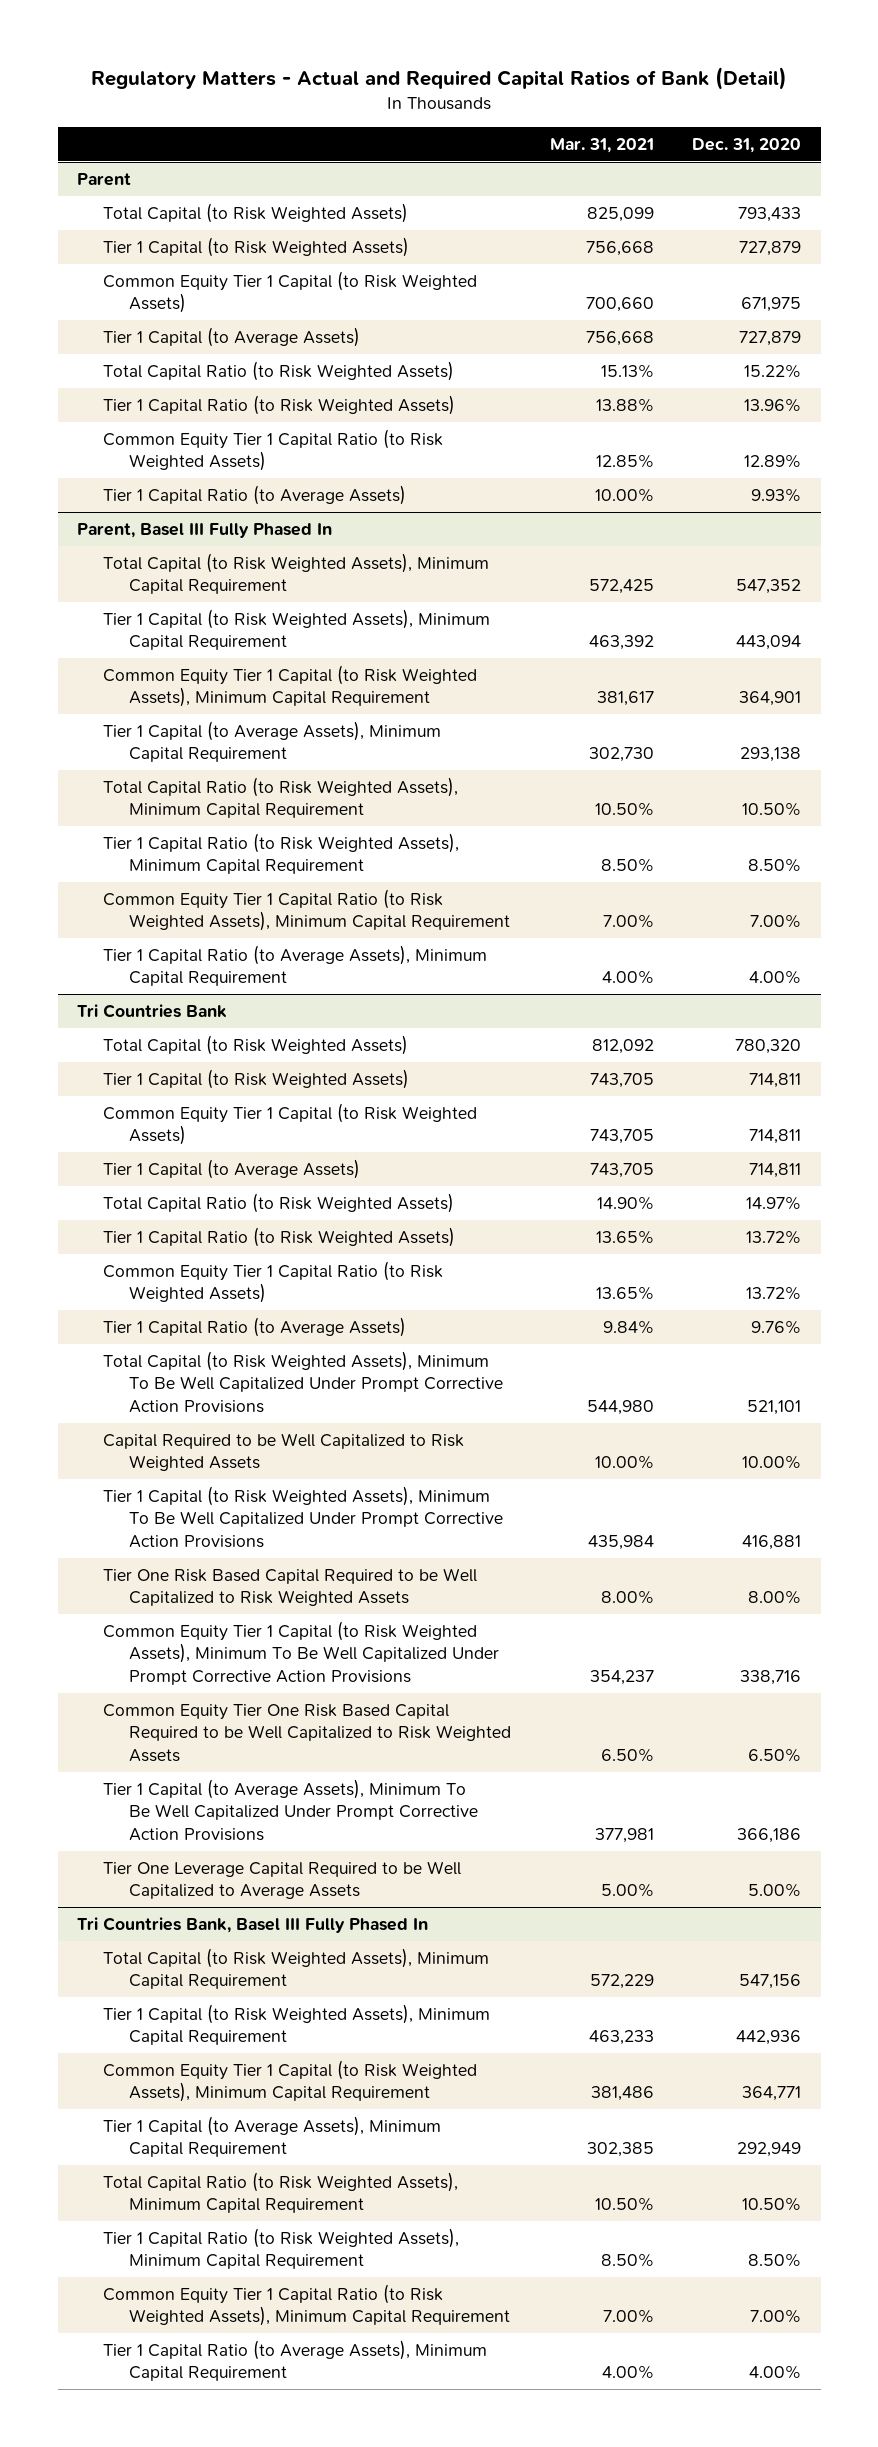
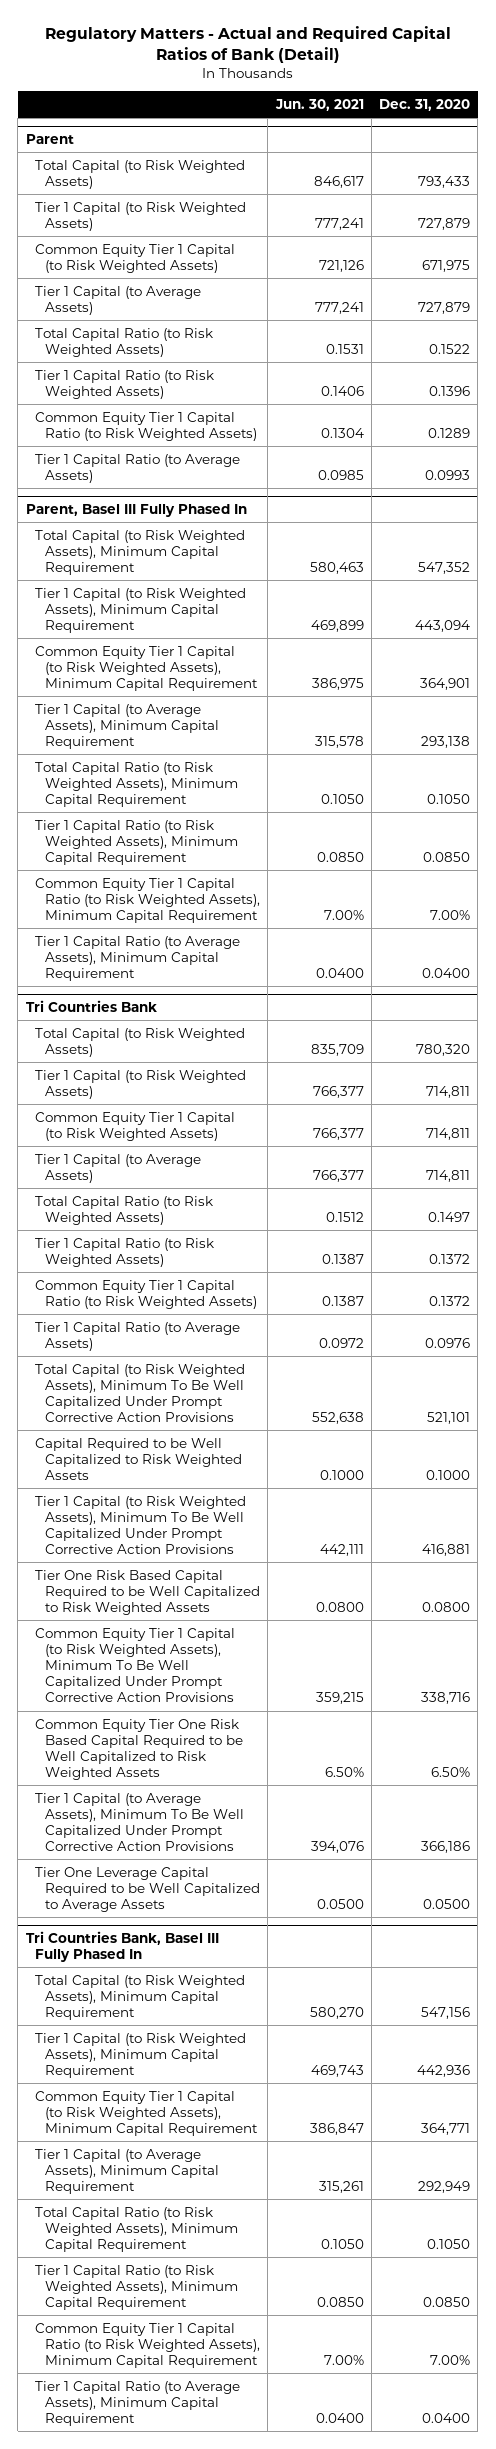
- | Mar. 31, 2021 | Dec. 31, 2020
+ | Jun. 30, 2021 | Dec. 31, 2020
@ Parent
- Total Capital Ratio (to Risk Weighted Assets) | 15.13% | 15.22%
- Tier 1 Capital Ratio (to Risk Weighted Assets) | 13.88% | 13.96%
- Common Equity Tier 1 Capital Ratio (to Risk Weighted Assets) | 12.85% | 12.89%
- Tier 1 Capital Ratio (to Average Assets) | 10.00% | 9.93%
+ Total Capital Ratio (to Risk Weighted Assets) | 0.1531 | 0.1522
+ Tier 1 Capital Ratio (to Risk Weighted Assets) | 0.1406 | 0.1396
+ Common Equity Tier 1 Capital Ratio (to Risk Weighted Assets) | 0.1304 | 0.1289
+ Tier 1 Capital Ratio (to Average Assets) | 0.0985 | 0.0993
@ Parent, Basel III Fully Phased In
- Total Capital Ratio (to Risk Weighted Assets), Minimum Capital Requirement | 10.50% | 10.50%
- Tier 1 Capital Ratio (to Risk Weighted Assets), Minimum Capital Requirement | 8.50% | 8.50%
+ Total Capital Ratio (to Risk Weighted Assets), Minimum Capital Requirement | 0.1050 | 0.1050
+ Tier 1 Capital Ratio (to Risk Weighted Assets), Minimum Capital Requirement | 0.0850 | 0.0850
- Tier 1 Capital Ratio (to Average Assets), Minimum Capital Requirement | 4.00% | 4.00%
+ Tier 1 Capital Ratio (to Average Assets), Minimum Capital Requirement | 0.0400 | 0.0400
@ Tri Countries Bank
- Total Capital Ratio (to Risk Weighted Assets) | 14.90% | 14.97%
- Tier 1 Capital Ratio (to Risk Weighted Assets) | 13.65% | 13.72%
- Common Equity Tier 1 Capital Ratio (to Risk Weighted Assets) | 13.65% | 13.72%
- Tier 1 Capital Ratio (to Average Assets) | 9.84% | 9.76%
+ Total Capital Ratio (to Risk Weighted Assets) | 0.1512 | 0.1497
+ Tier 1 Capital Ratio (to Risk Weighted Assets) | 0.1387 | 0.1372
+ Common Equity Tier 1 Capital Ratio (to Risk Weighted Assets) | 0.1387 | 0.1372
+ Tier 1 Capital Ratio (to Average Assets) | 0.0972 | 0.0976
- Capital Required to be Well Capitalized to Risk Weighted Assets | 10.00% | 10.00%
+ Capital Required to be Well Capitalized to Risk Weighted Assets | 0.1000 | 0.1000
- Tier One Risk Based Capital Required to be Well Capitalized to Risk Weighted Assets | 8.00% | 8.00%
+ Tier One Risk Based Capital Required to be Well Capitalized to Risk Weighted Assets | 0.0800 | 0.0800
- Tier One Leverage Capital Required to be Well Capitalized to Average Assets | 5.00% | 5.00%
+ Tier One Leverage Capital Required to be Well Capitalized to Average Assets | 0.0500 | 0.0500
@ Tri Countries Bank, Basel III Fully Phased In
- Total Capital Ratio (to Risk Weighted Assets), Minimum Capital Requirement | 10.50% | 10.50%
- Tier 1 Capital Ratio (to Risk Weighted Assets), Minimum Capital Requirement | 8.50% | 8.50%
+ Total Capital Ratio (to Risk Weighted Assets), Minimum Capital Requirement | 0.1050 | 0.1050
+ Tier 1 Capital Ratio (to Risk Weighted Assets), Minimum Capital Requirement | 0.0850 | 0.0850
- Tier 1 Capital Ratio (to Average Assets), Minimum Capital Requirement | 4.00% | 4.00%
+ Tier 1 Capital Ratio (to Average Assets), Minimum Capital Requirement | 0.0400 | 0.0400

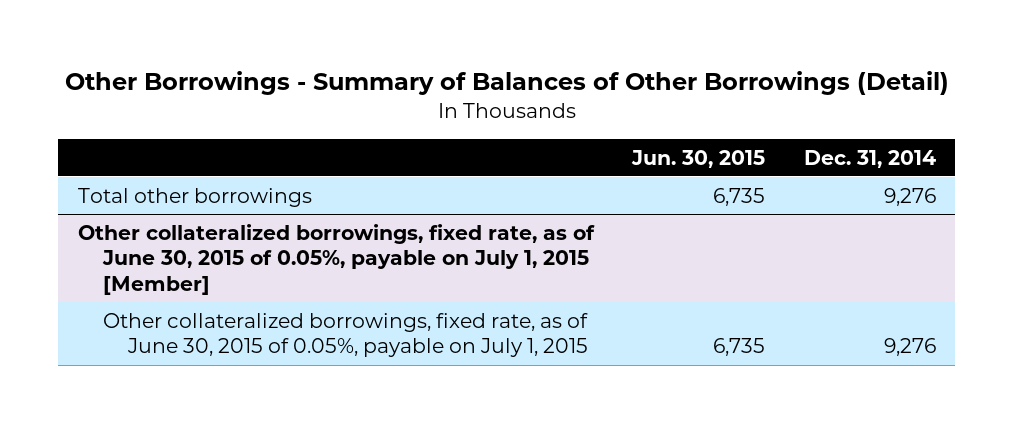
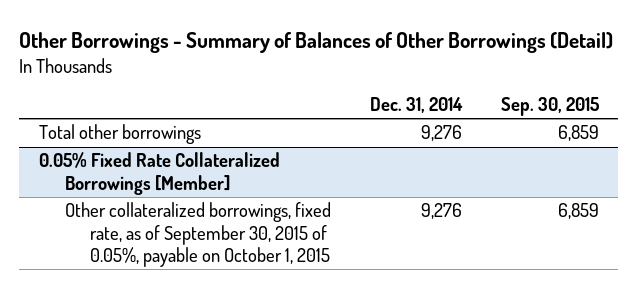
- | Jun. 30, 2015 | Dec. 31, 2014
+ | Dec. 31, 2014 | Sep. 30, 2015
- Other collateralized borrowings, fixed rate, as of June 30, 2015 of 0.05%, payable on July 1, 2015 [Member]
- Other collateralized borrowings, fixed rate, as of June 30, 2015 of 0.05%, payable on July 1, 2015 | 6,735 | 9,276
+ 0.05% Fixed Rate Collateralized Borrowings [Member]
+ Other collateralized borrowings, fixed rate, as of September 30, 2015 of 0.05%, payable on October 1, 2015 | 9,276 | 6,859

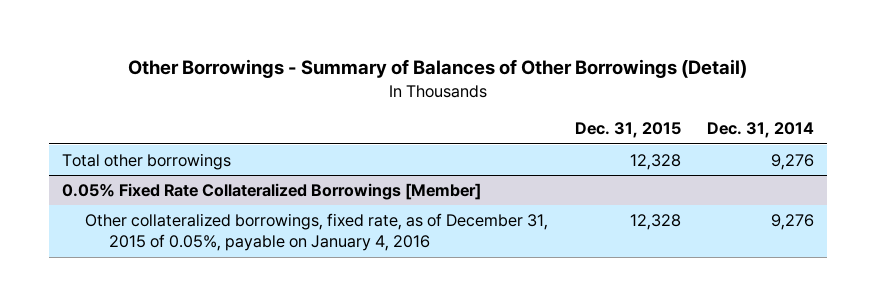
- | Dec. 31, 2014 | Sep. 30, 2015
+ | Dec. 31, 2015 | Dec. 31, 2014
@ 0.05% Fixed Rate Collateralized Borrowings [Member]
- Other collateralized borrowings, fixed rate, as of September 30, 2015 of 0.05%, payable on October 1, 2015 | 9,276 | 6,859
+ Other collateralized borrowings, fixed rate, as of December 31, 2015 of 0.05%, payable on January 4, 2016 | 12,328 | 9,276

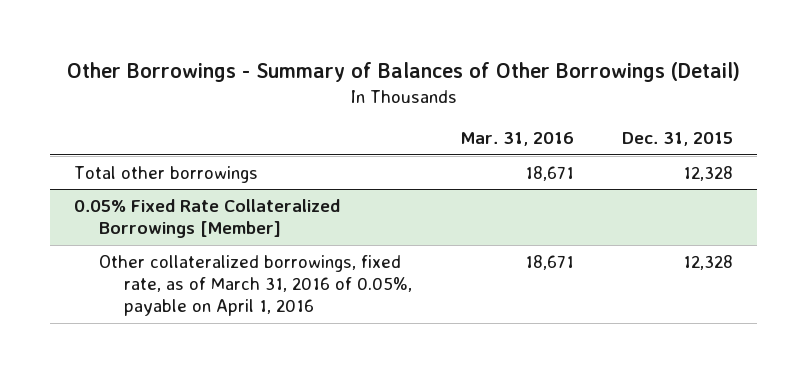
- | Dec. 31, 2015 | Dec. 31, 2014
+ | Mar. 31, 2016 | Dec. 31, 2015
@ 0.05% Fixed Rate Collateralized Borrowings [Member]
- Other collateralized borrowings, fixed rate, as of December 31, 2015 of 0.05%, payable on January 4, 2016 | 12,328 | 9,276
+ Other collateralized borrowings, fixed rate, as of March 31, 2016 of 0.05%, payable on April 1, 2016 | 18,671 | 12,328

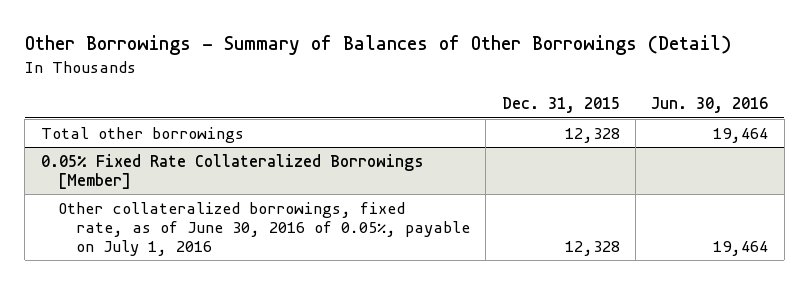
- | Mar. 31, 2016 | Dec. 31, 2015
+ | Dec. 31, 2015 | Jun. 30, 2016
@ 0.05% Fixed Rate Collateralized Borrowings [Member]
- Other collateralized borrowings, fixed rate, as of March 31, 2016 of 0.05%, payable on April 1, 2016 | 18,671 | 12,328
+ Other collateralized borrowings, fixed rate, as of June 30, 2016 of 0.05%, payable on July 1, 2016 | 12,328 | 19,464

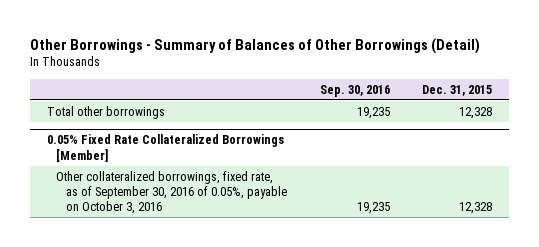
- | Dec. 31, 2015 | Jun. 30, 2016
+ | Sep. 30, 2016 | Dec. 31, 2015
@ 0.05% Fixed Rate Collateralized Borrowings [Member]
- Other collateralized borrowings, fixed rate, as of June 30, 2016 of 0.05%, payable on July 1, 2016 | 12,328 | 19,464
+ Other collateralized borrowings, fixed rate, as of September 30, 2016 of 0.05%, payable on October 3, 2016 | 19,235 | 12,328

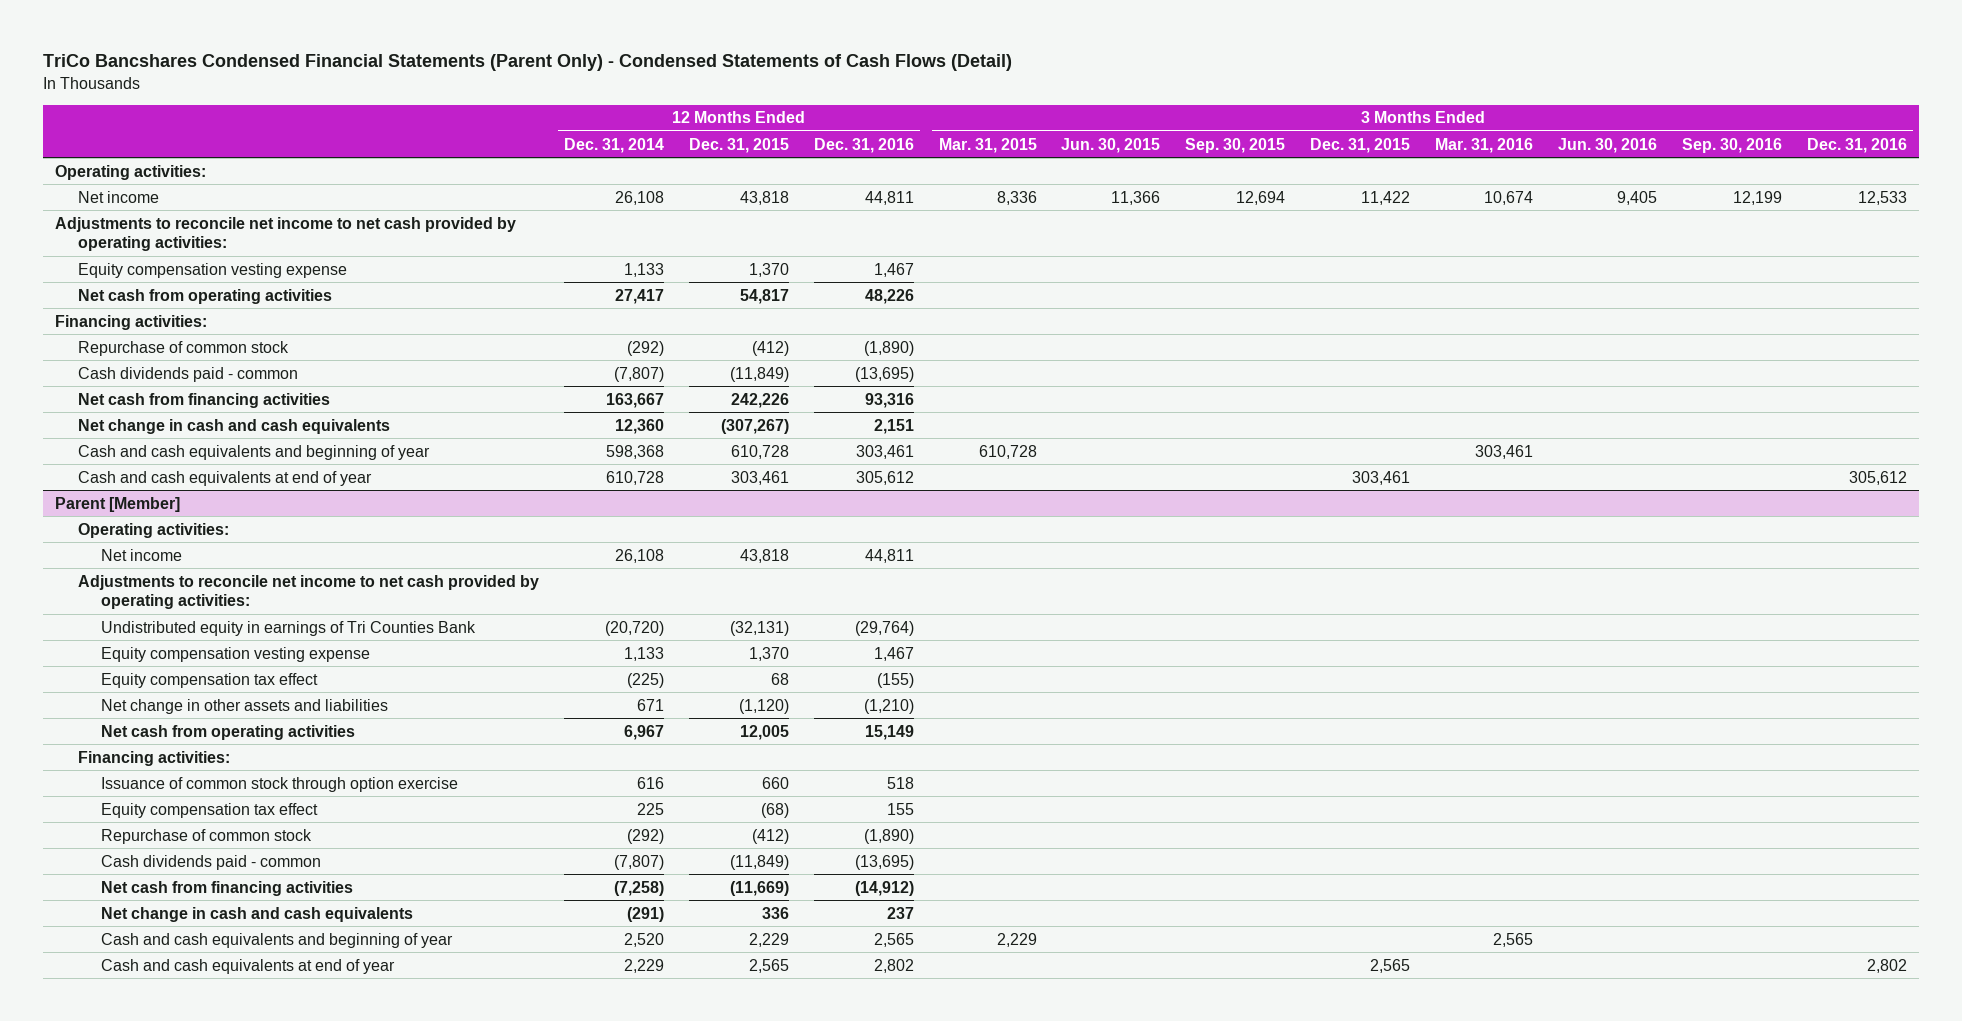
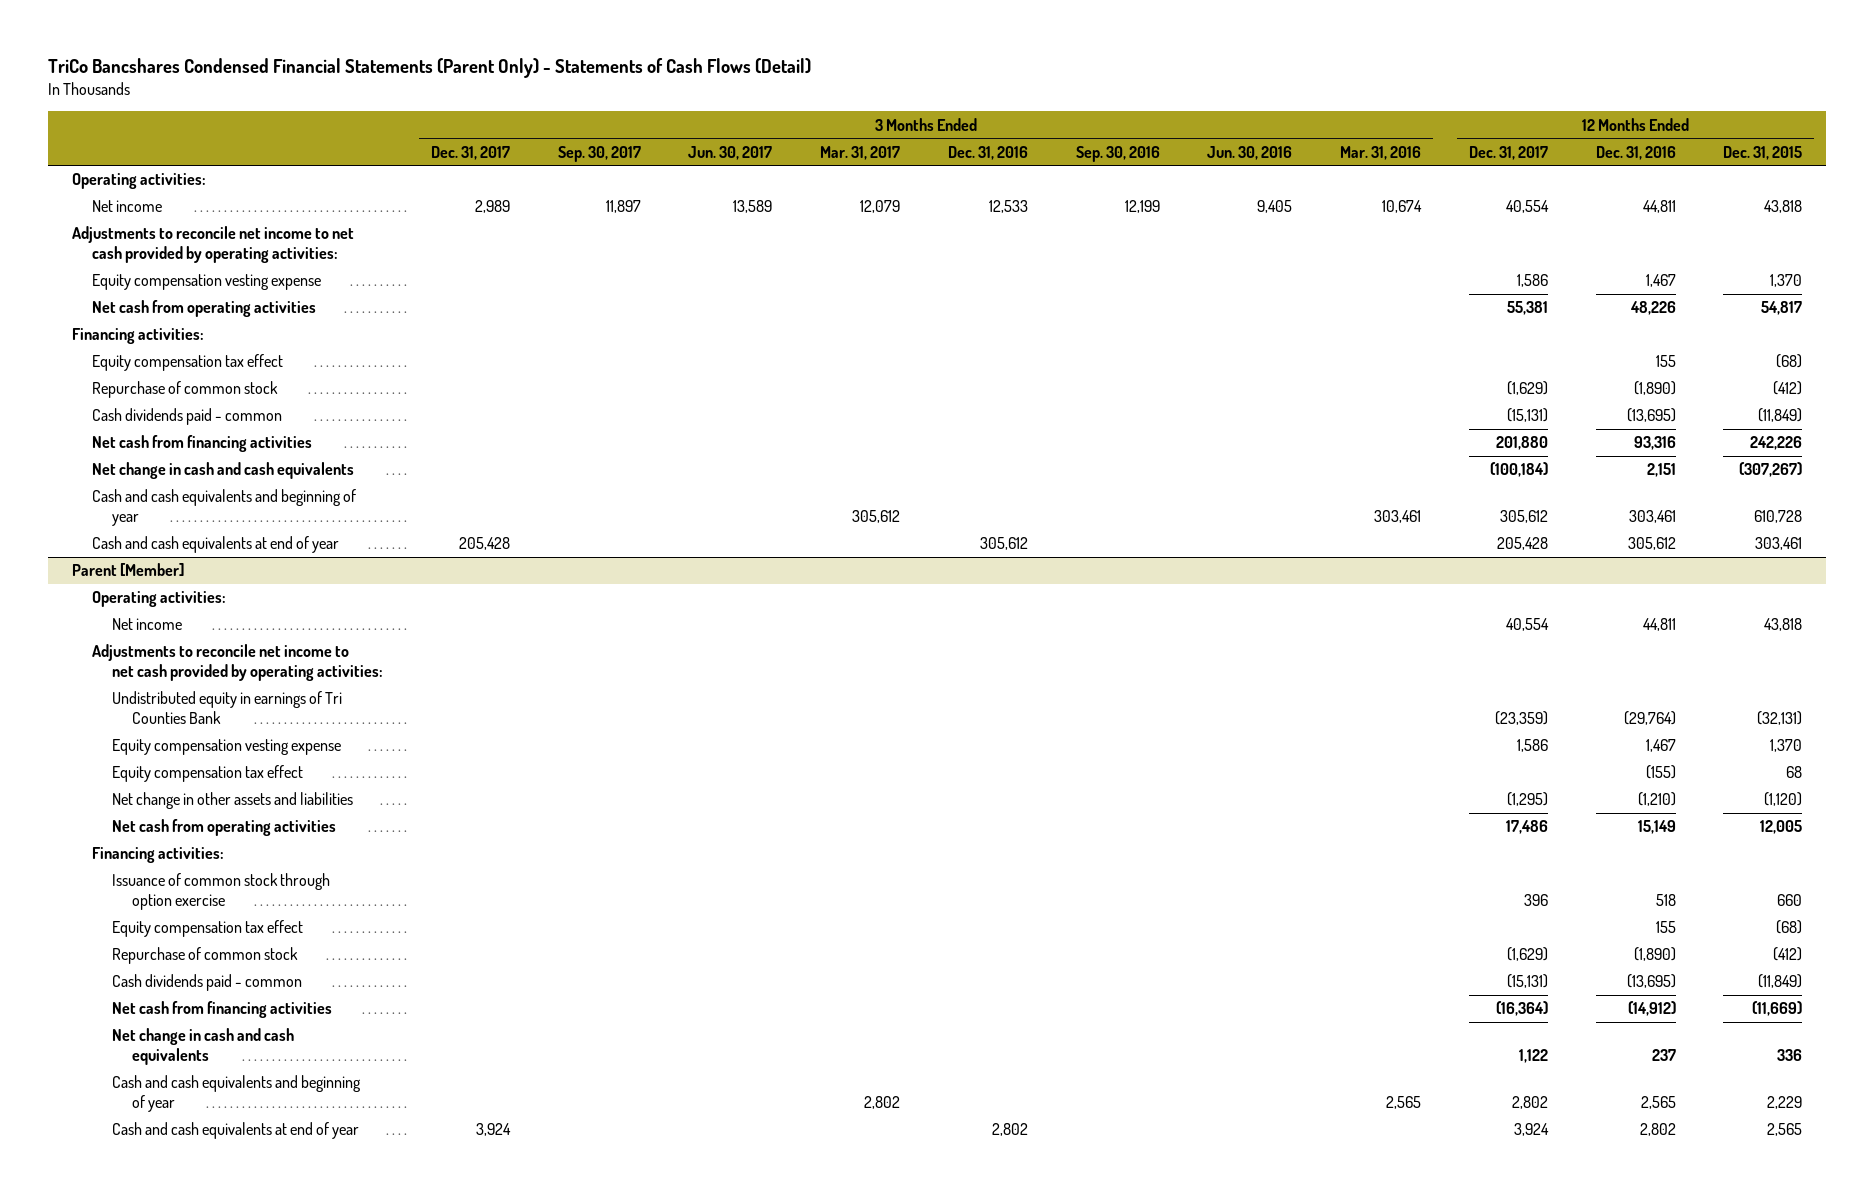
- TriCo Bancshares Condensed Financial Statements (Parent Only) - Condensed Statements of Cash Flows (Detail)
+ TriCo Bancshares Condensed Financial Statements (Parent Only) - Statements of Cash Flows (Detail)
- | 12 Months Ended Dec. 31, 2014 | 12 Months Ended Dec. 31, 2015 | 12 Months Ended Dec. 31, 2016 | 3 Months Ended Mar. 31, 2015 | 3 Months Ended Jun. 30, 2015 | 3 Months Ended Sep. 30, 2015 | 3 Months Ended Dec. 31, 2015 | 3 Months Ended Mar. 31, 2016 | 3 Months Ended Jun. 30, 2016 | 3 Months Ended Sep. 30, 2016 | 3 Months Ended Dec. 31, 2016
+ | 3 Months Ended Dec. 31, 2017 | 3 Months Ended Sep. 30, 2017 | 3 Months Ended Jun. 30, 2017 | 3 Months Ended Mar. 31, 2017 | 3 Months Ended Dec. 31, 2016 | 3 Months Ended Sep. 30, 2016 | 3 Months Ended Jun. 30, 2016 | 3 Months Ended Mar. 31, 2016 | 12 Months Ended Dec. 31, 2017 | 12 Months Ended Dec. 31, 2016 | 12 Months Ended Dec. 31, 2015
+ Equity compensation tax effect | | | | | | | | | | 155 | (68)

